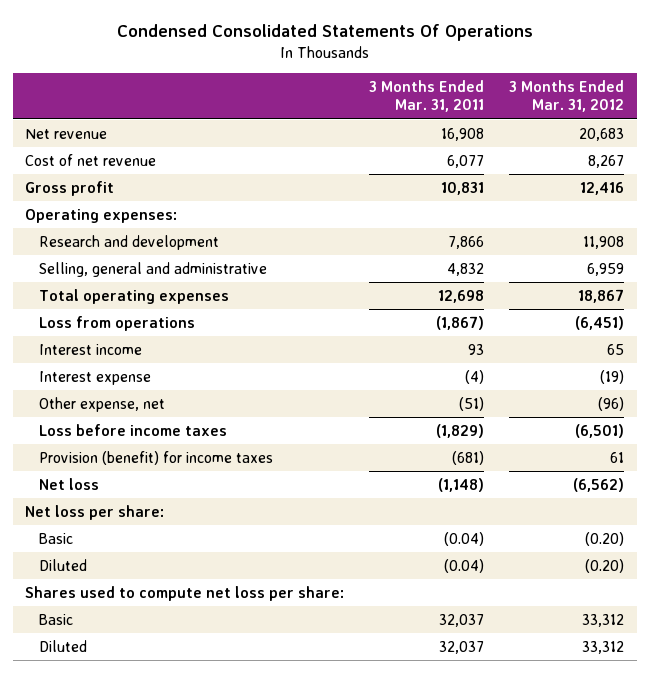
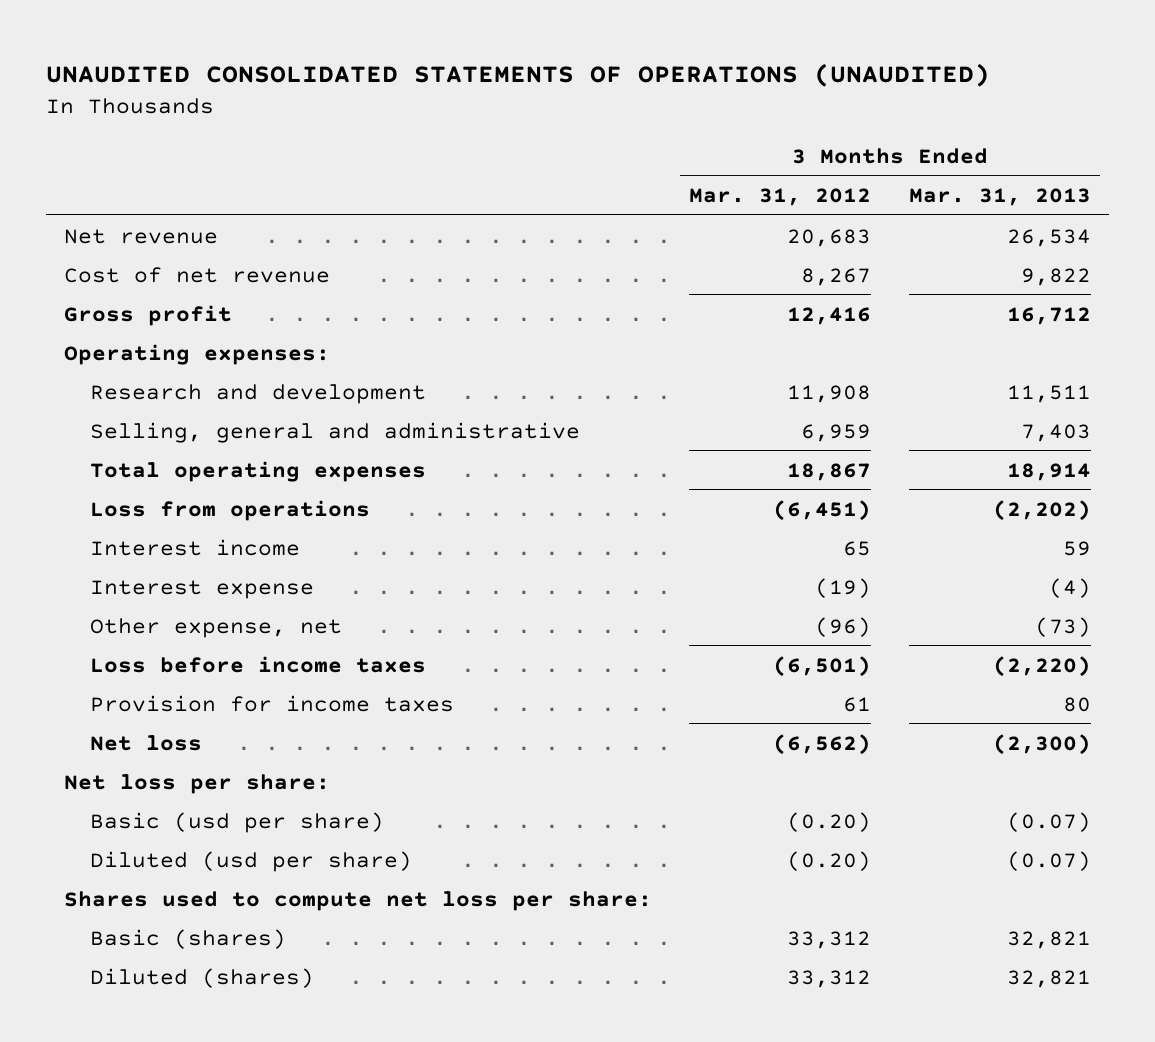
- Condensed Consolidated Statements Of Operations
+ UNAUDITED CONSOLIDATED STATEMENTS OF OPERATIONS (UNAUDITED)
- | 3 Months Ended Mar. 31, 2011 | 3 Months Ended Mar. 31, 2012
+ | 3 Months Ended Mar. 31, 2012 | 3 Months Ended Mar. 31, 2013
- Provision (benefit) for income taxes | (681) | 61
+ Provision for income taxes | 61 | 80
- Basic | (0.04) | (0.20)
- Diluted | (0.04) | (0.20)
+ Basic (usd per share) | (0.20) | (0.07)
+ Diluted (usd per share) | (0.20) | (0.07)
- Basic | 32,037 | 33,312
- Diluted | 32,037 | 33,312
+ Basic (shares) | 33,312 | 32,821
+ Diluted (shares) | 33,312 | 32,821

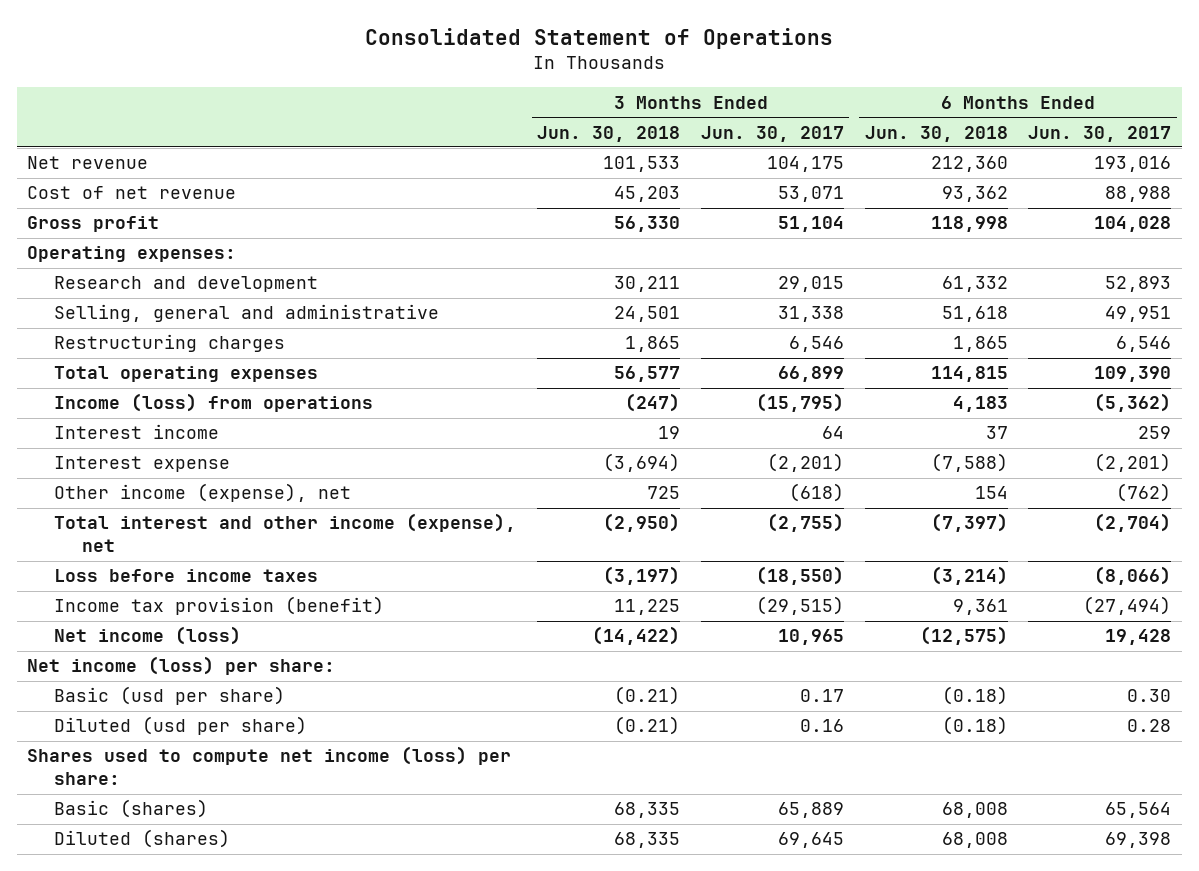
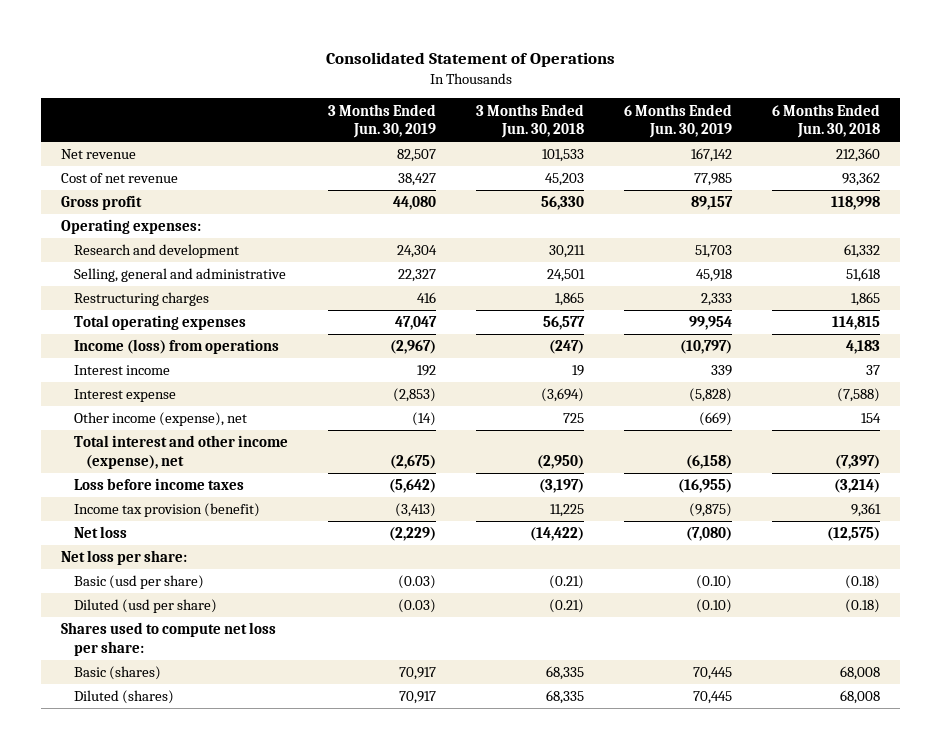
- | 3 Months Ended Jun. 30, 2018 | 3 Months Ended Jun. 30, 2017 | 6 Months Ended Jun. 30, 2018 | 6 Months Ended Jun. 30, 2017
+ | 3 Months Ended Jun. 30, 2019 | 3 Months Ended Jun. 30, 2018 | 6 Months Ended Jun. 30, 2019 | 6 Months Ended Jun. 30, 2018
- Net income (loss) | (14,422) | 10,965 | (12,575) | 19,428
- Net income (loss) per share:
+ Net loss | (2,229) | (14,422) | (7,080) | (12,575)
+ Net loss per share:
- Shares used to compute net income (loss) per share:
+ Shares used to compute net loss per share:

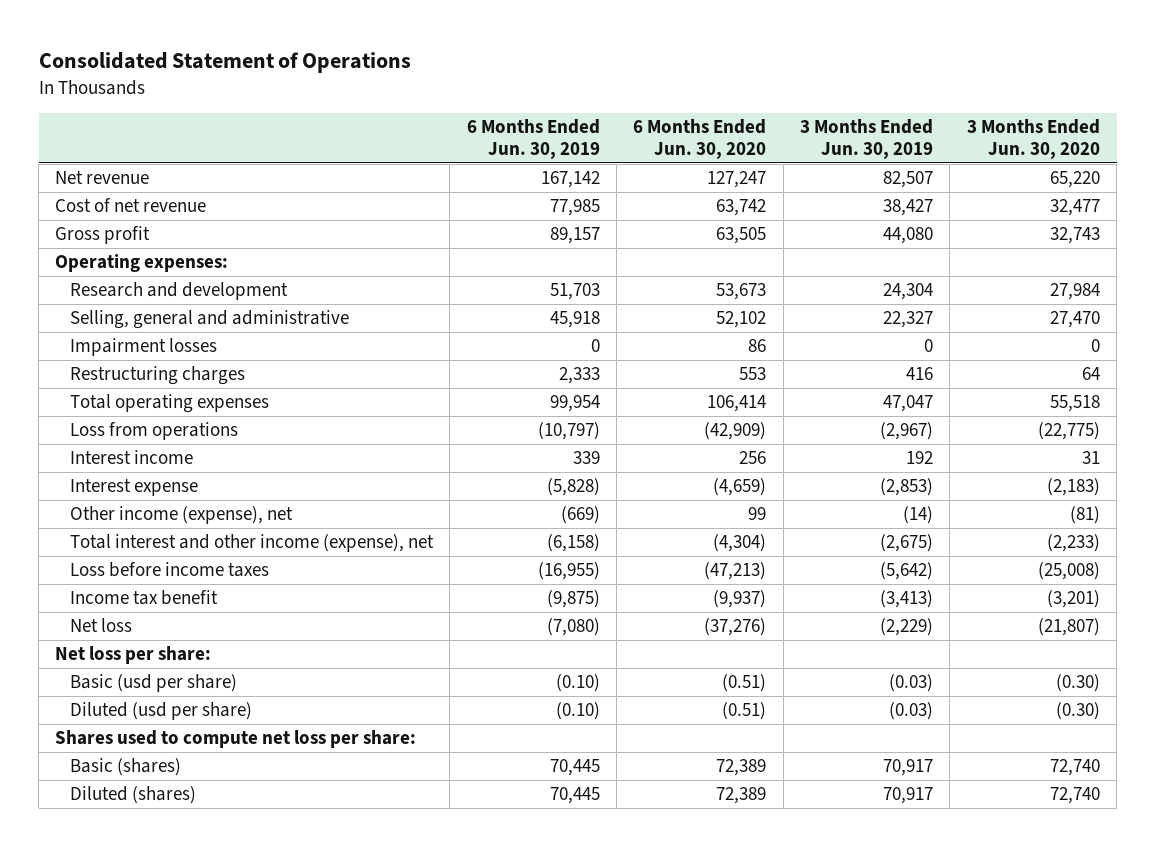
- | 3 Months Ended Jun. 30, 2019 | 3 Months Ended Jun. 30, 2018 | 6 Months Ended Jun. 30, 2019 | 6 Months Ended Jun. 30, 2018
+ | 6 Months Ended Jun. 30, 2019 | 6 Months Ended Jun. 30, 2020 | 3 Months Ended Jun. 30, 2019 | 3 Months Ended Jun. 30, 2020
+ Impairment losses | 0 | 86 | 0 | 0
- Income (loss) from operations | (2,967) | (247) | (10,797) | 4,183
+ Loss from operations | (10,797) | (42,909) | (2,967) | (22,775)
- Income tax provision (benefit) | (3,413) | 11,225 | (9,875) | 9,361
+ Income tax benefit | (9,875) | (9,937) | (3,413) | (3,201)

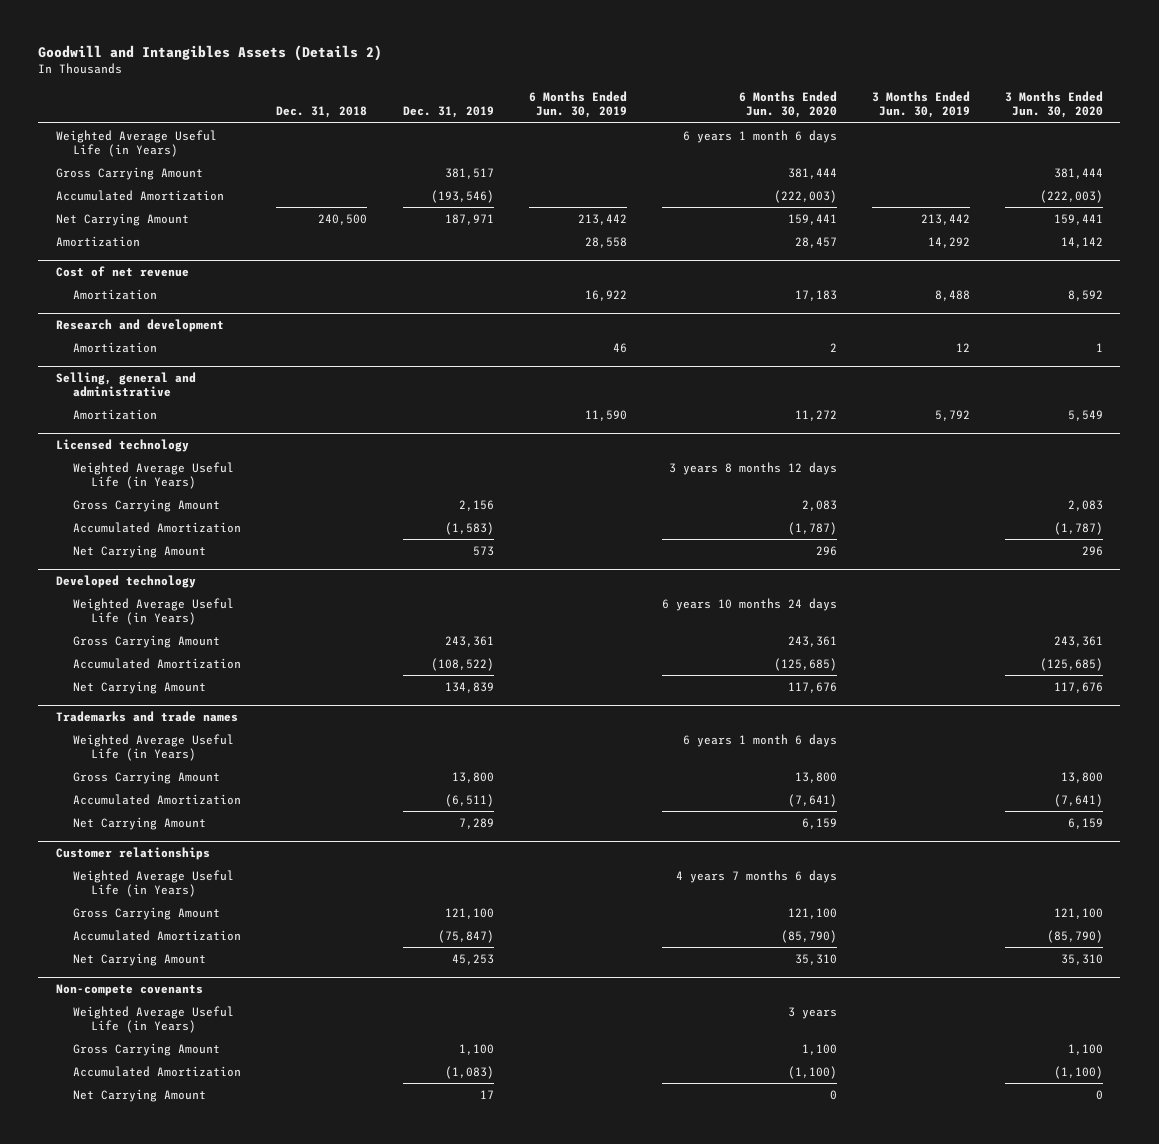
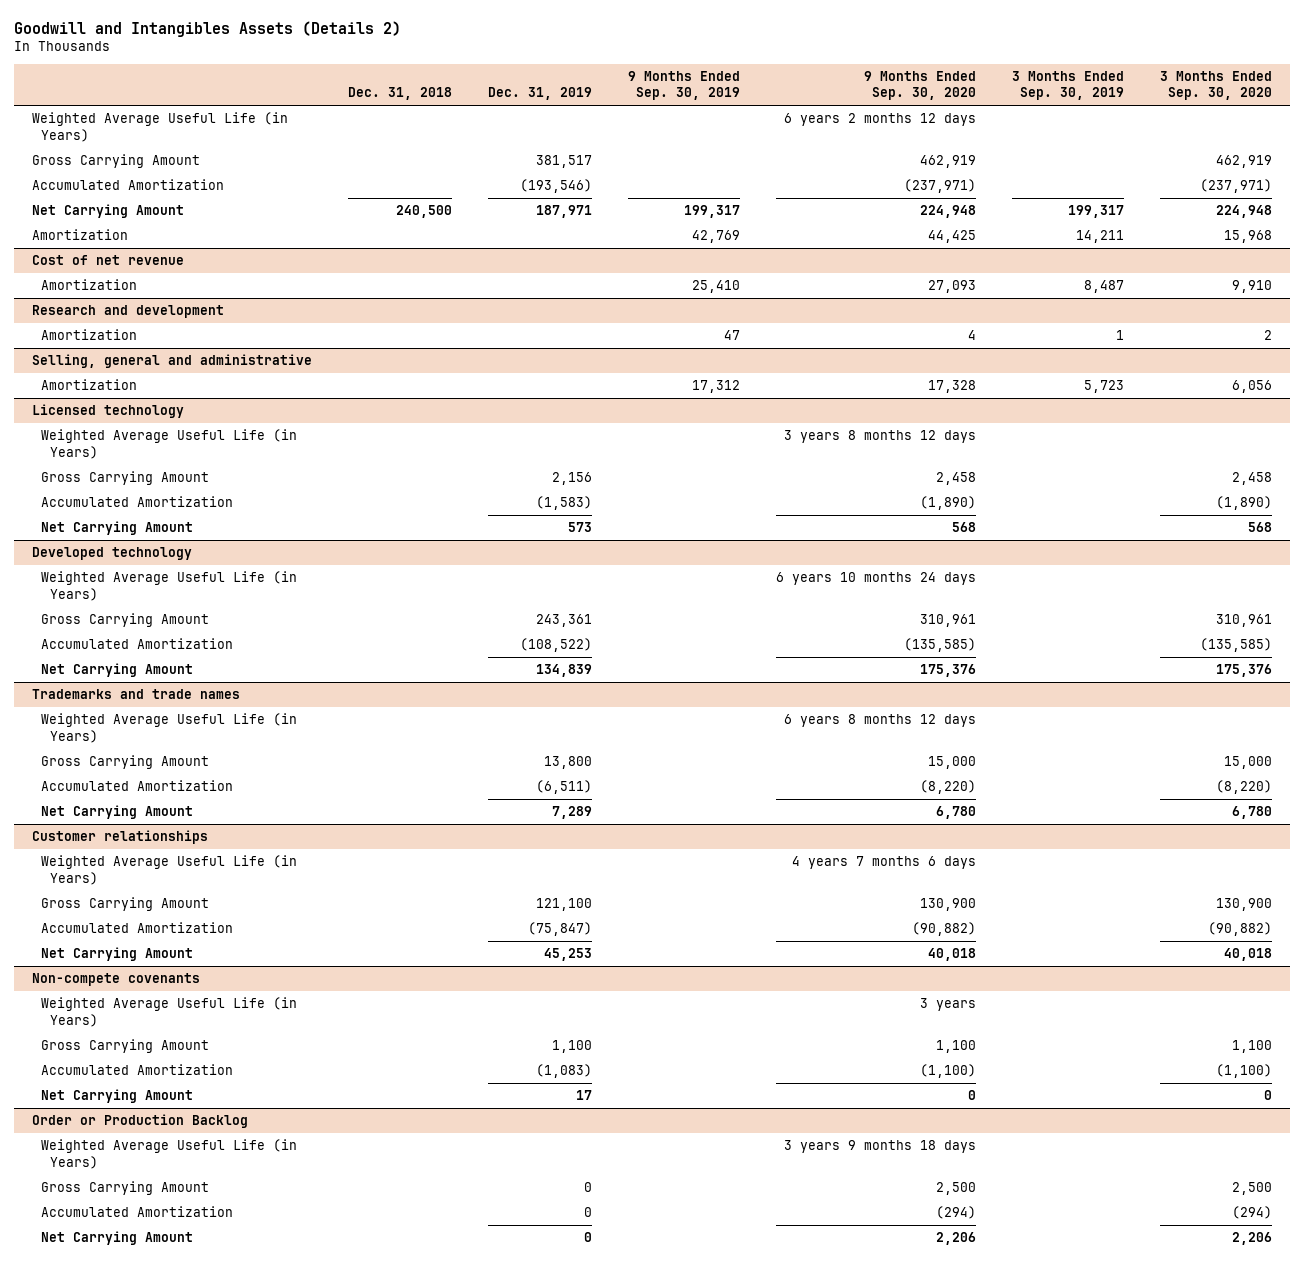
- | Dec. 31, 2018 | Dec. 31, 2019 | 6 Months Ended Jun. 30, 2019 | 6 Months Ended Jun. 30, 2020 | 3 Months Ended Jun. 30, 2019 | 3 Months Ended Jun. 30, 2020
+ | Dec. 31, 2018 | Dec. 31, 2019 | 9 Months Ended Sep. 30, 2019 | 9 Months Ended Sep. 30, 2020 | 3 Months Ended Sep. 30, 2019 | 3 Months Ended Sep. 30, 2020
+ Order or Production Backlog
+ Weighted Average Useful Life (in Years) | | | | 3 years 9 months 18 days | |
+ Gross Carrying Amount | | 0 | | 2,500 | | 2,500
+ Accumulated Amortization | | 0 | | (294) | | (294)
+ Net Carrying Amount | | 0 | | 2,206 | | 2,206

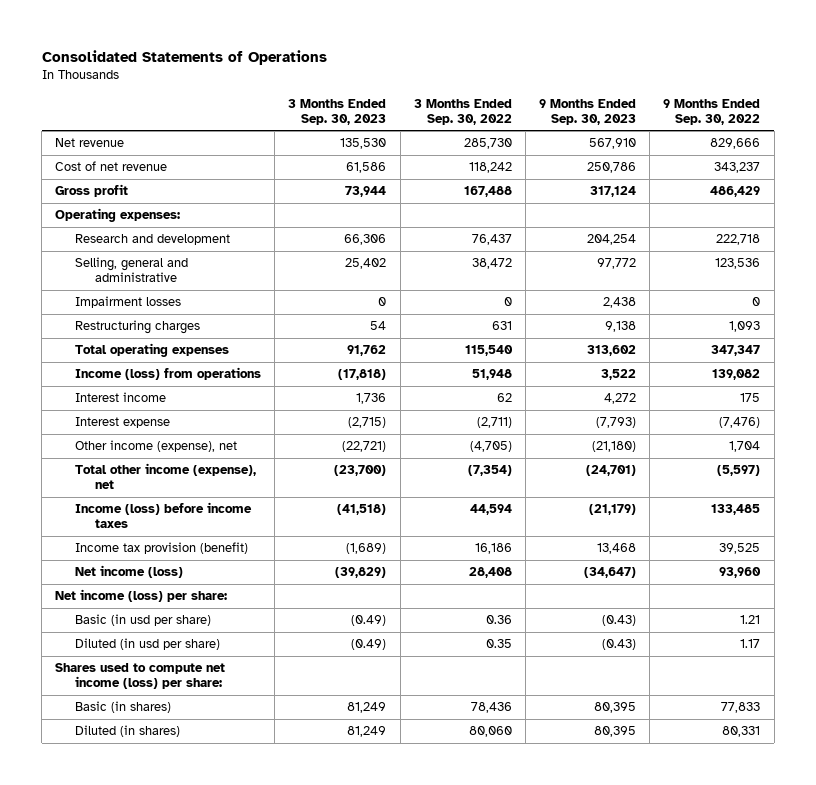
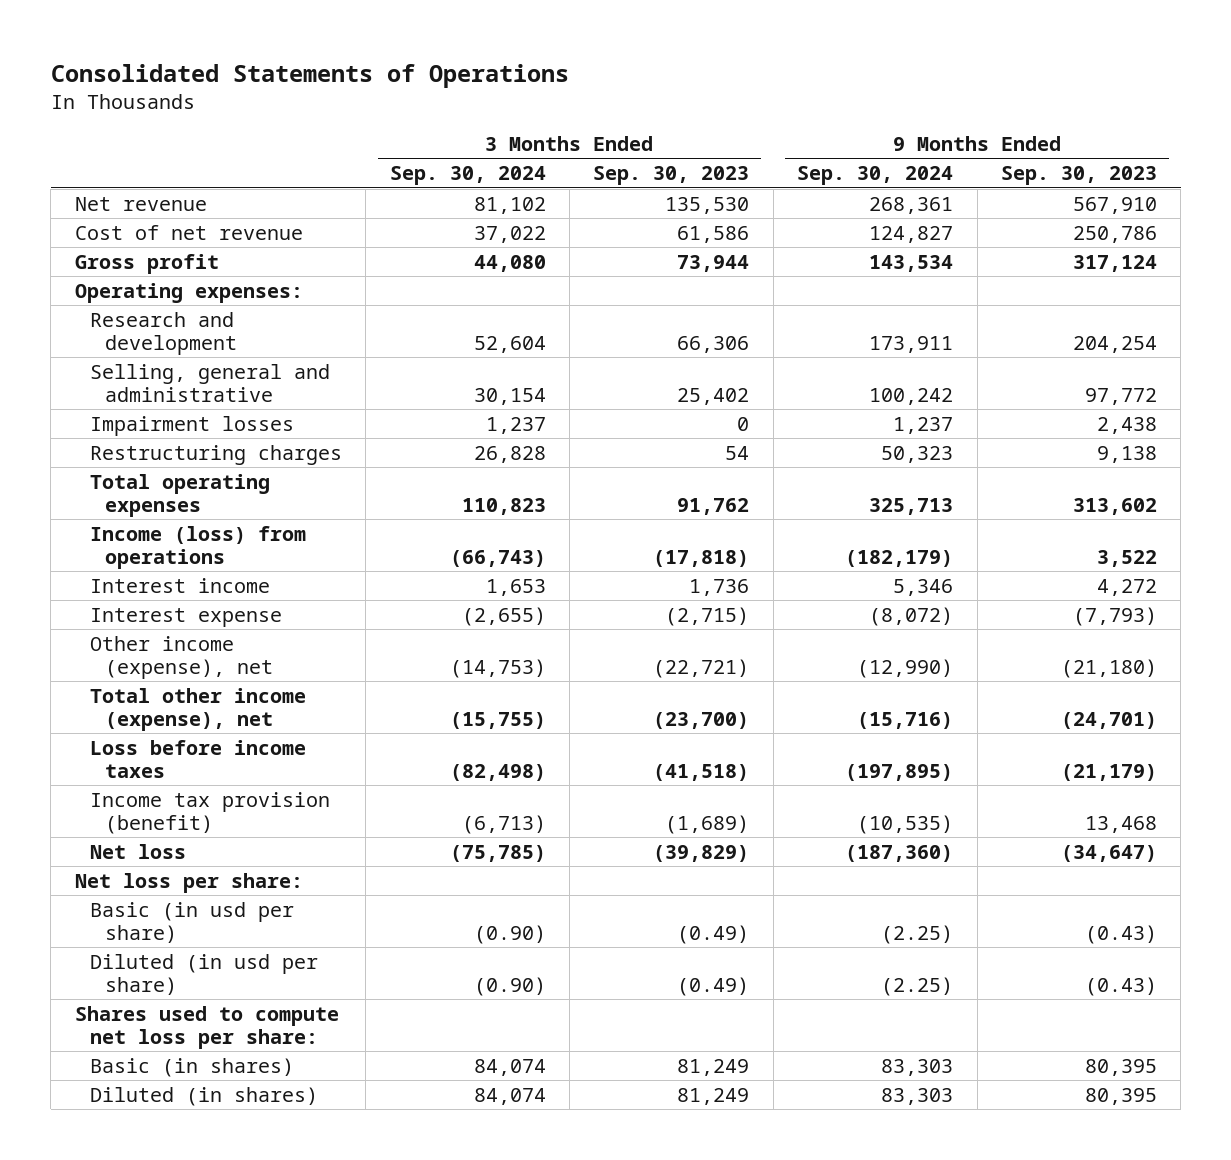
- | 3 Months Ended Sep. 30, 2023 | 3 Months Ended Sep. 30, 2022 | 9 Months Ended Sep. 30, 2023 | 9 Months Ended Sep. 30, 2022
+ | 3 Months Ended Sep. 30, 2024 | 3 Months Ended Sep. 30, 2023 | 9 Months Ended Sep. 30, 2024 | 9 Months Ended Sep. 30, 2023
- Income (loss) before income taxes | (41,518) | 44,594 | (21,179) | 133,485
+ Loss before income taxes | (82,498) | (41,518) | (197,895) | (21,179)
- Net income (loss) | (39,829) | 28,408 | (34,647) | 93,960
- Net income (loss) per share:
+ Net loss | (75,785) | (39,829) | (187,360) | (34,647)
+ Net loss per share:
- Shares used to compute net income (loss) per share:
+ Shares used to compute net loss per share:

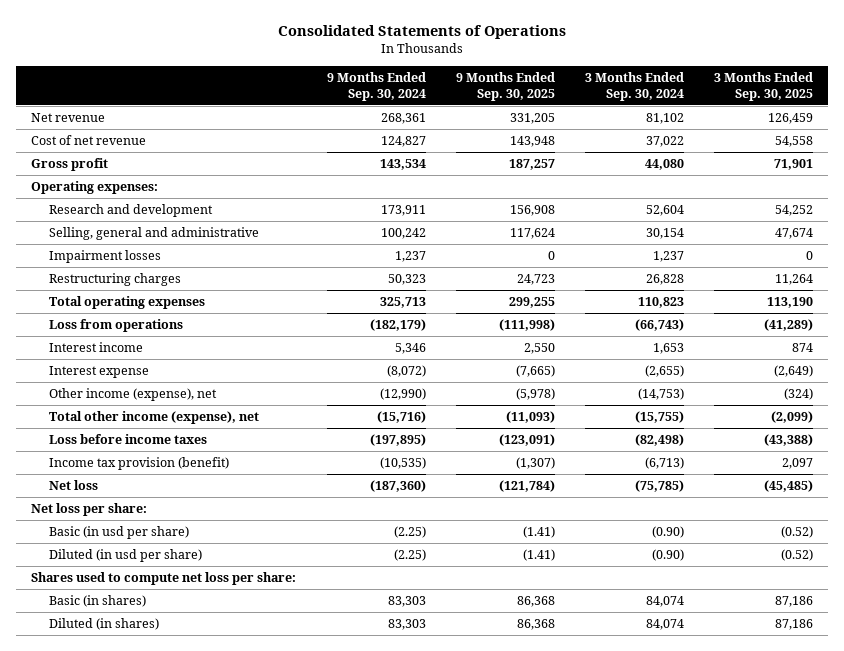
- | 3 Months Ended Sep. 30, 2024 | 3 Months Ended Sep. 30, 2023 | 9 Months Ended Sep. 30, 2024 | 9 Months Ended Sep. 30, 2023
+ | 9 Months Ended Sep. 30, 2024 | 9 Months Ended Sep. 30, 2025 | 3 Months Ended Sep. 30, 2024 | 3 Months Ended Sep. 30, 2025
- Income (loss) from operations | (66,743) | (17,818) | (182,179) | 3,522
+ Loss from operations | (182,179) | (111,998) | (66,743) | (41,289)

